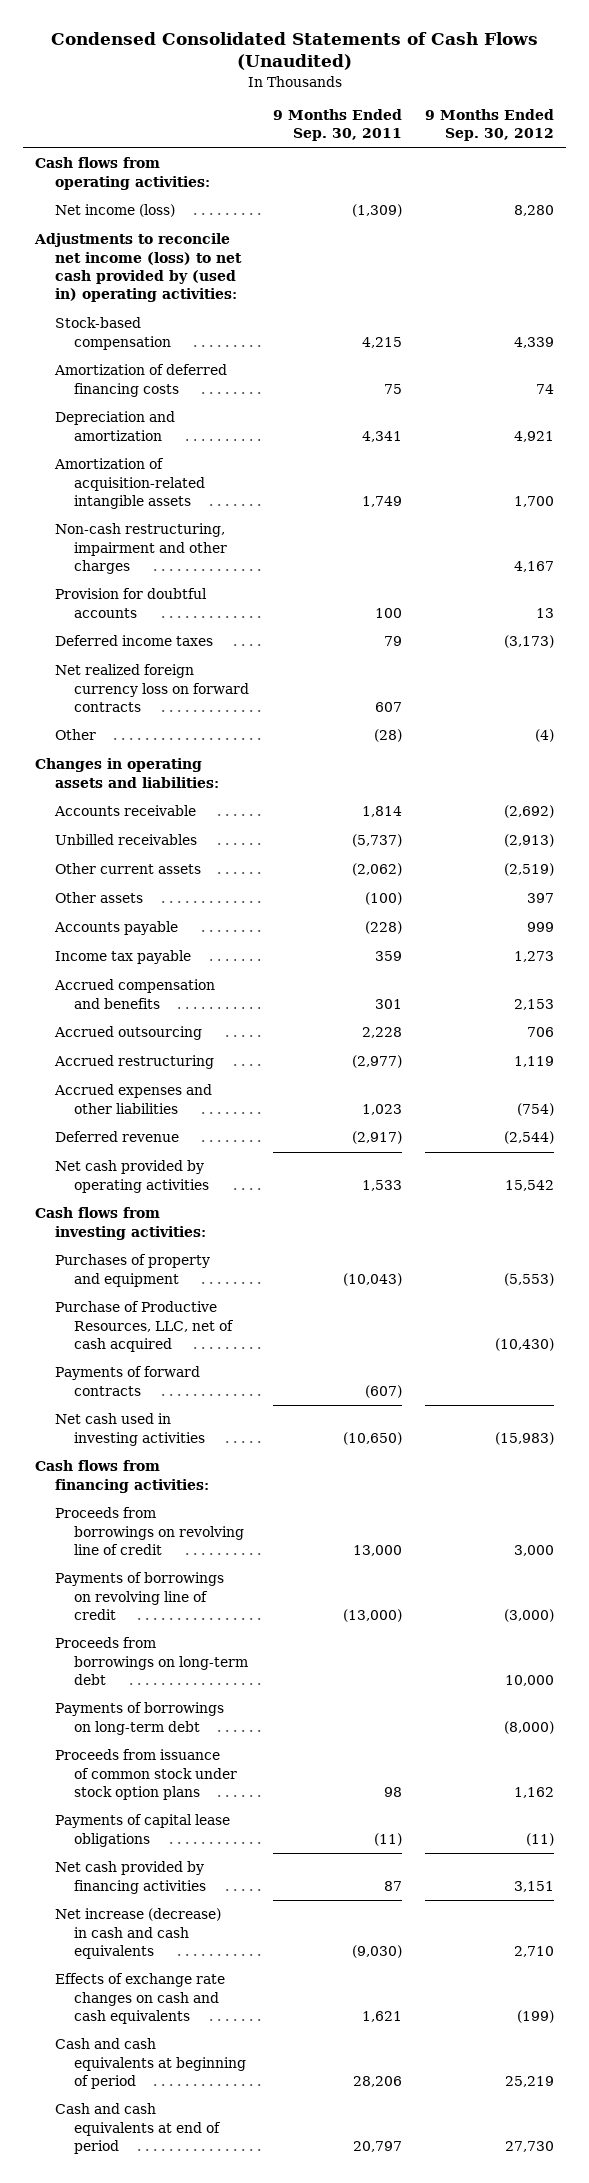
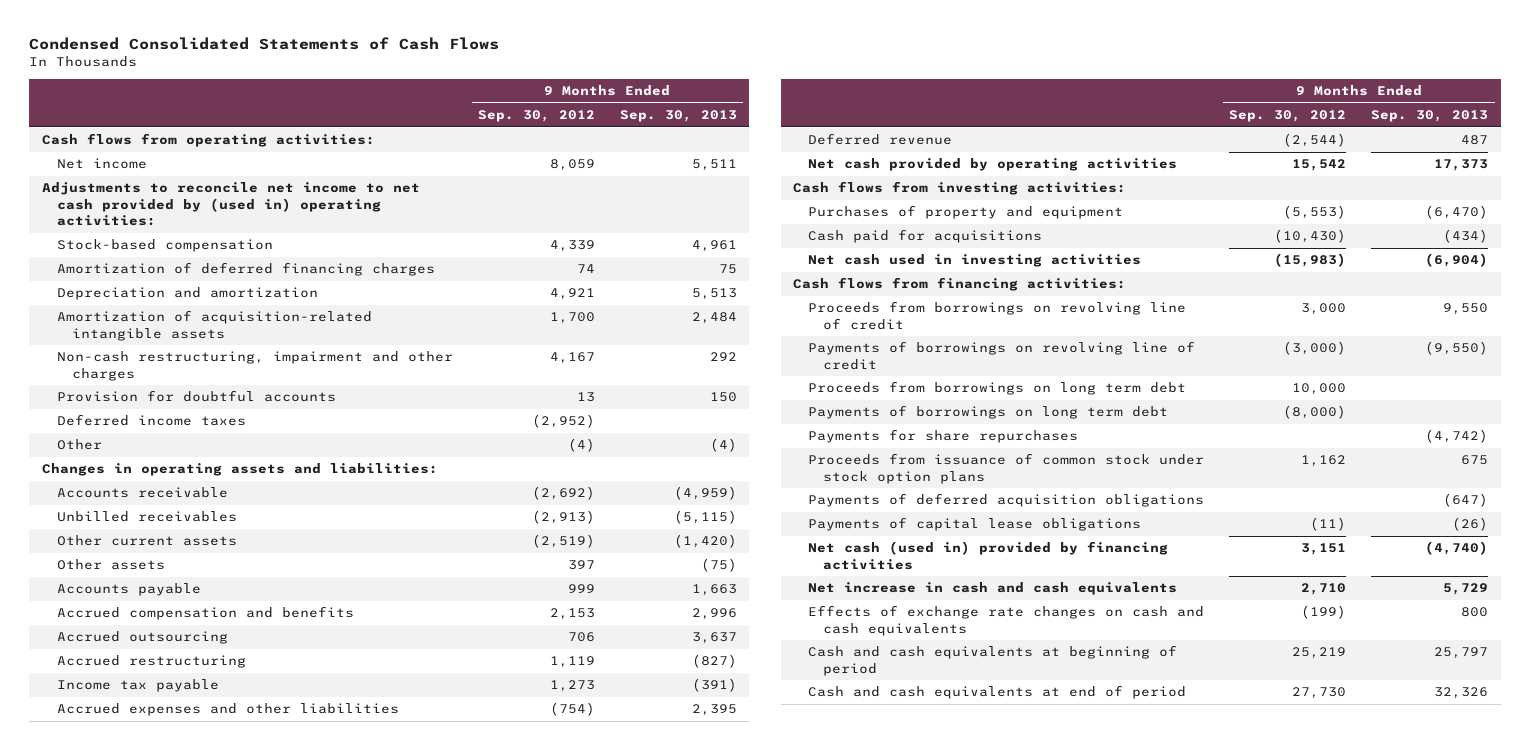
- Condensed Consolidated Statements of Cash Flows (Unaudited)
+ Condensed Consolidated Statements of Cash Flows
- | 9 Months Ended Sep. 30, 2011 | 9 Months Ended Sep. 30, 2012
+ | 9 Months Ended Sep. 30, 2012 | 9 Months Ended Sep. 30, 2013
- Net income (loss) | (1,309) | 8,280
- Adjustments to reconcile net income (loss) to net cash provided by (used in) operating activities:
+ Net income | 8,059 | 5,511
+ Adjustments to reconcile net income to net cash provided by (used in) operating activities:
- Amortization of deferred financing costs | 75 | 74
+ Amortization of deferred financing charges | 74 | 75
- Deferred income taxes | 79 | (3,173)
- Net realized foreign currency loss on forward contracts | 607 |
+ Deferred income taxes | (2,952) |
moved down: Income tax payable | 1,273 | (391)
- Purchase of Productive Resources, LLC, net of cash acquired | | (10,430)
- Payments of forward contracts | (607) |
+ Cash paid for acquisitions | (10,430) | (434)
- Proceeds from borrowings on long-term debt | | 10,000
- Payments of borrowings on long-term debt | | (8,000)
+ Proceeds from borrowings on long term debt | 10,000 |
+ Payments of borrowings on long term debt | (8,000) |
+ Payments for share repurchases | | (4,742)
+ Payments of deferred acquisition obligations | | (647)
- Net cash provided by financing activities | 87 | 3,151
- Net increase (decrease) in cash and cash equivalents | (9,030) | 2,710
+ Net cash (used in) provided by financing activities | 3,151 | (4,740)
+ Net increase in cash and cash equivalents | 2,710 | 5,729

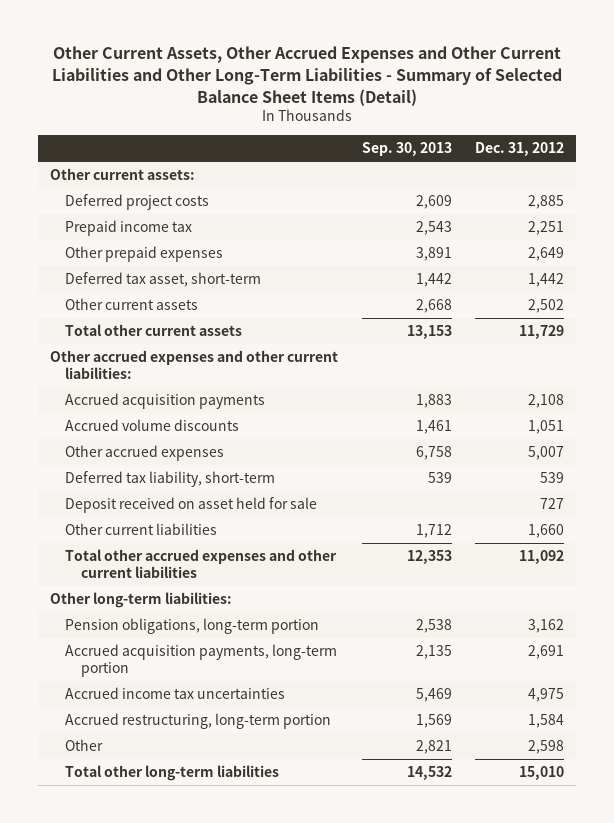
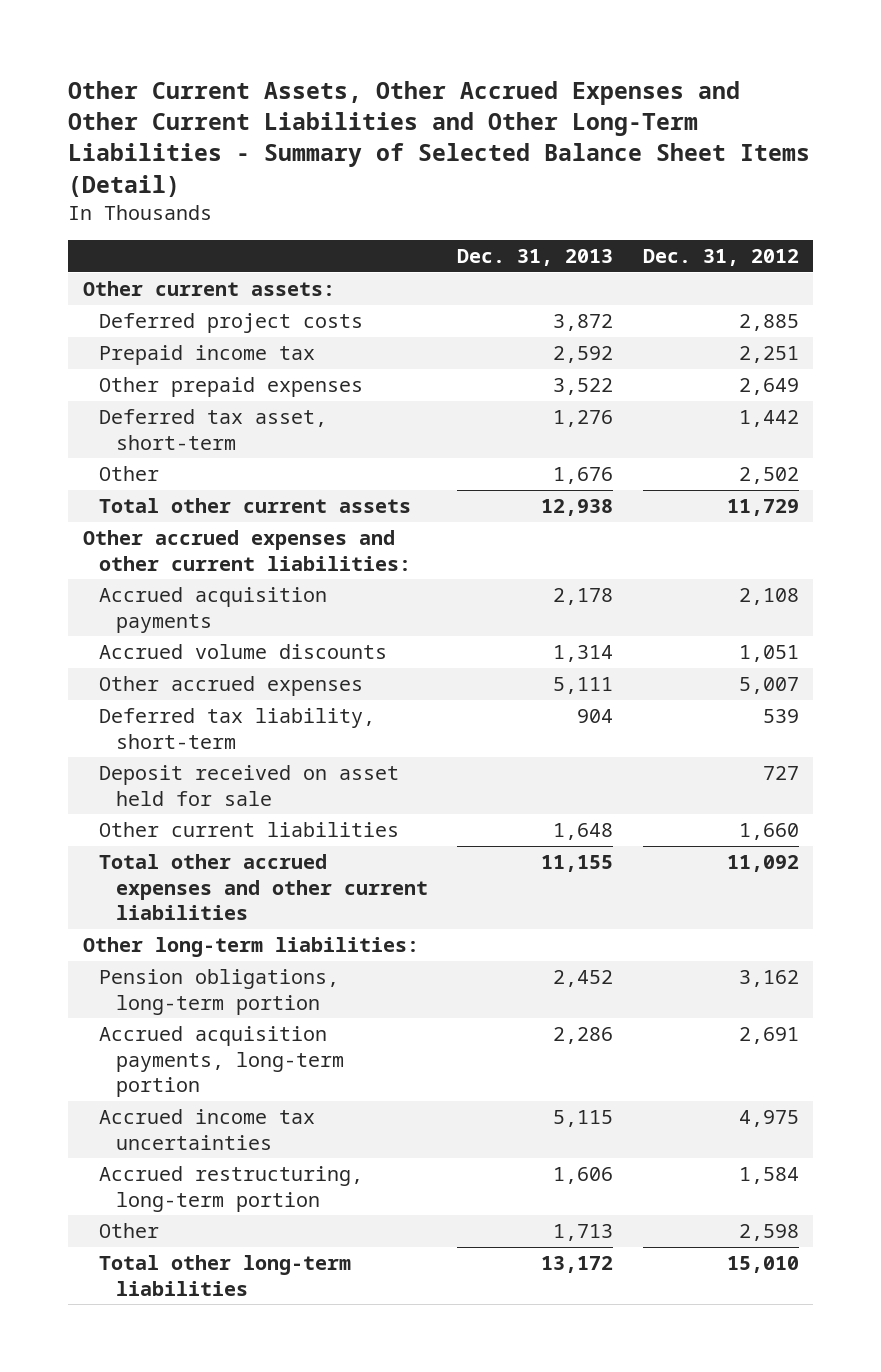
- | Sep. 30, 2013 | Dec. 31, 2012
+ | Dec. 31, 2013 | Dec. 31, 2012
- Other current assets | 2,668 | 2,502
+ Other | 1,676 | 2,502

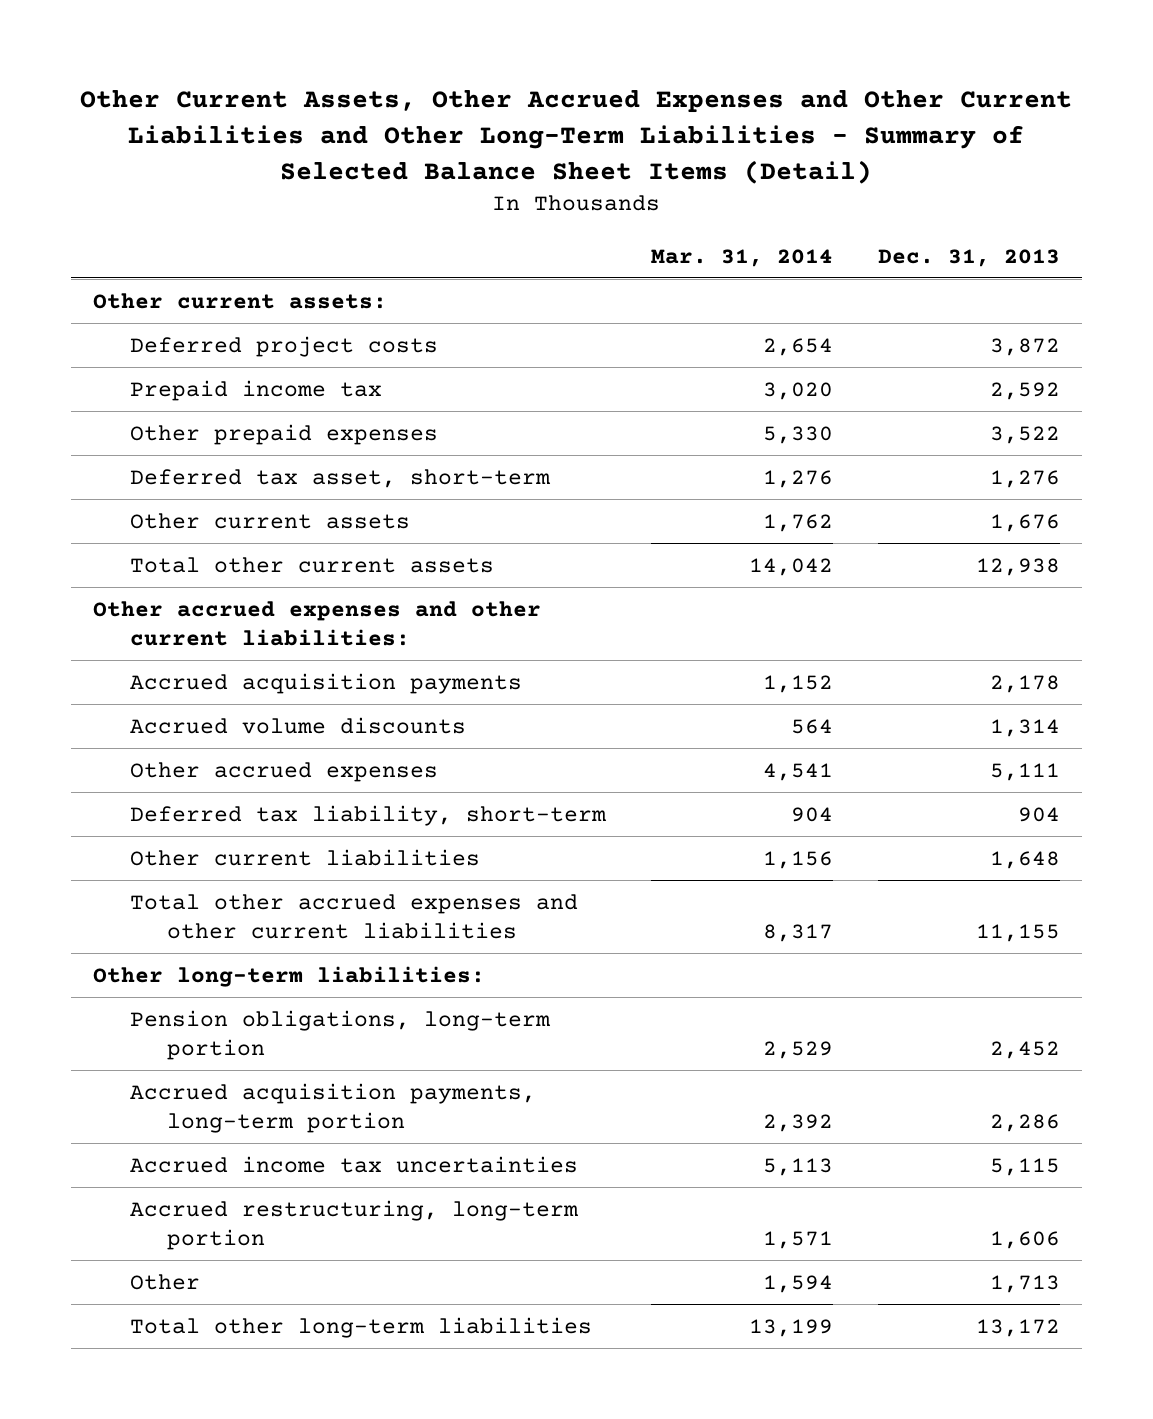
- | Dec. 31, 2013 | Dec. 31, 2012
+ | Mar. 31, 2014 | Dec. 31, 2013
- Other | 1,676 | 2,502
+ Other current assets | 1,762 | 1,676
- Deposit received on asset held for sale | | 727

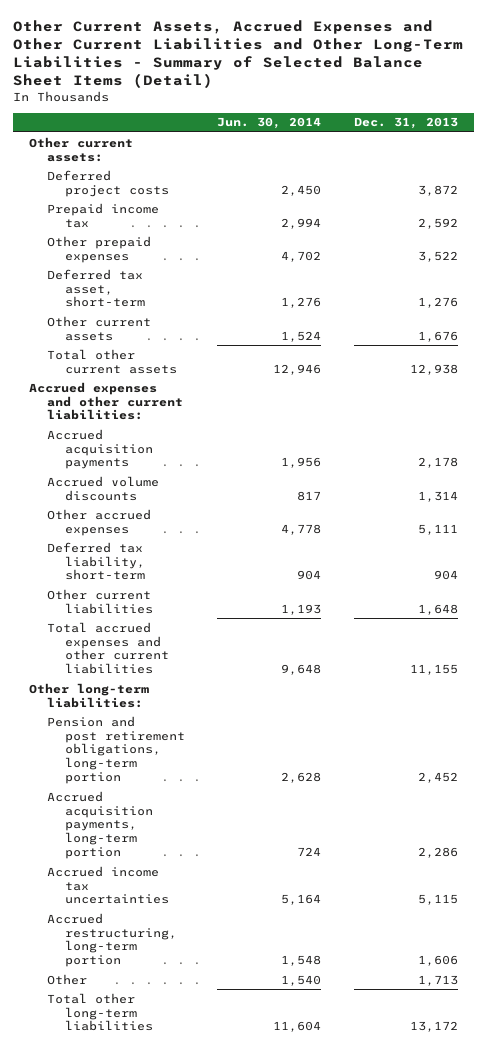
- Other Current Assets, Other Accrued Expenses and Other Current Liabilities and Other Long-Term Liabilities - Summary of Selected Balance Sheet Items (Detail)
+ Other Current Assets, Accrued Expenses and Other Current Liabilities and Other Long-Term Liabilities - Summary of Selected Balance Sheet Items (Detail)
- | Mar. 31, 2014 | Dec. 31, 2013
+ | Jun. 30, 2014 | Dec. 31, 2013
- Other accrued expenses and other current liabilities:
+ Accrued expenses and other current liabilities:
- Total other accrued expenses and other current liabilities | 8,317 | 11,155
+ Total accrued expenses and other current liabilities | 9,648 | 11,155
- Pension obligations, long-term portion | 2,529 | 2,452
+ Pension and post retirement obligations, long-term portion | 2,628 | 2,452

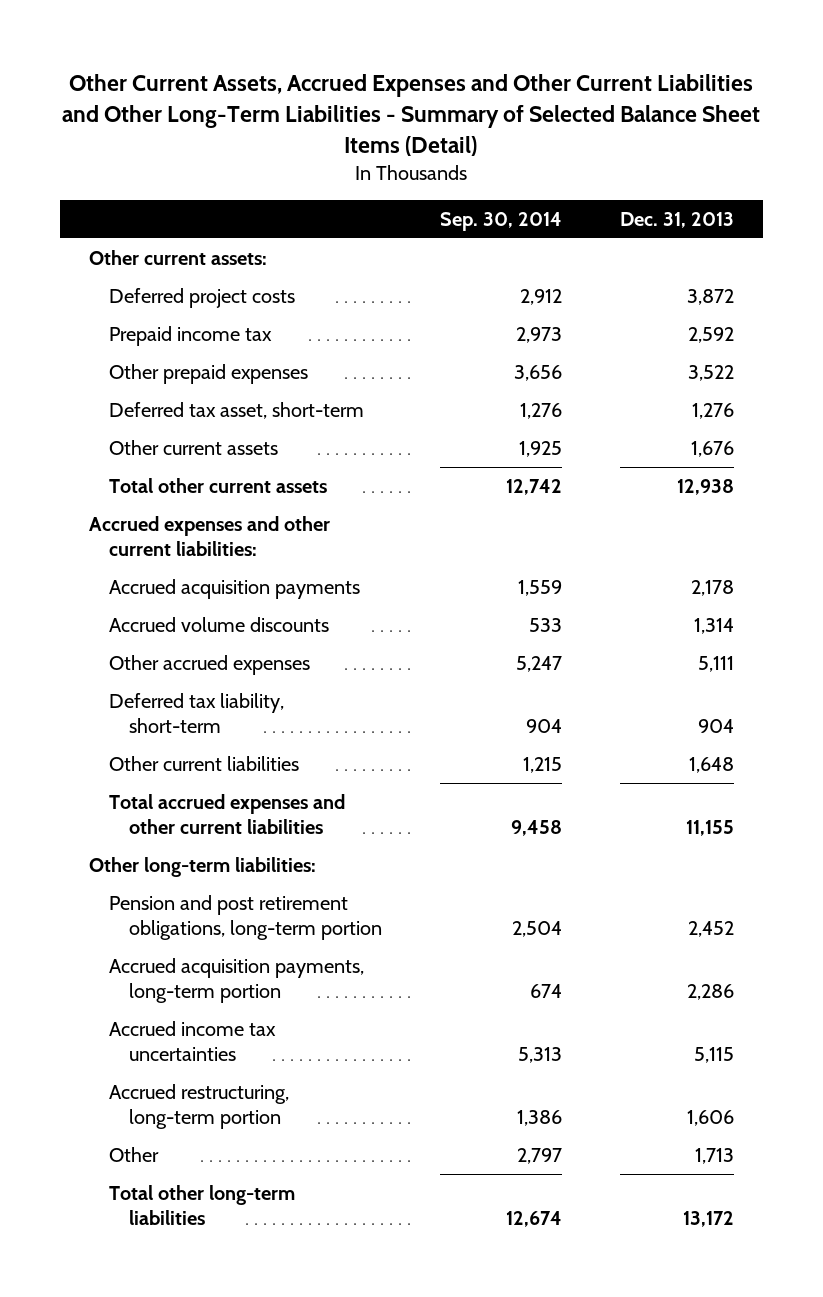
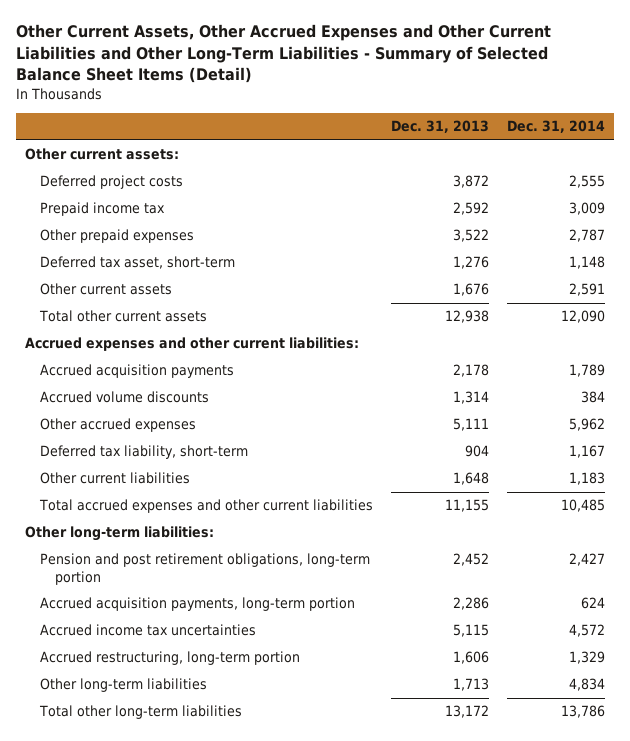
- Other Current Assets, Accrued Expenses and Other Current Liabilities and Other Long-Term Liabilities - Summary of Selected Balance Sheet Items (Detail)
+ Other Current Assets, Other Accrued Expenses and Other Current Liabilities and Other Long-Term Liabilities - Summary of Selected Balance Sheet Items (Detail)
- | Sep. 30, 2014 | Dec. 31, 2013
+ | Dec. 31, 2013 | Dec. 31, 2014
- Other | 2,797 | 1,713
+ Other long-term liabilities | 1,713 | 4,834

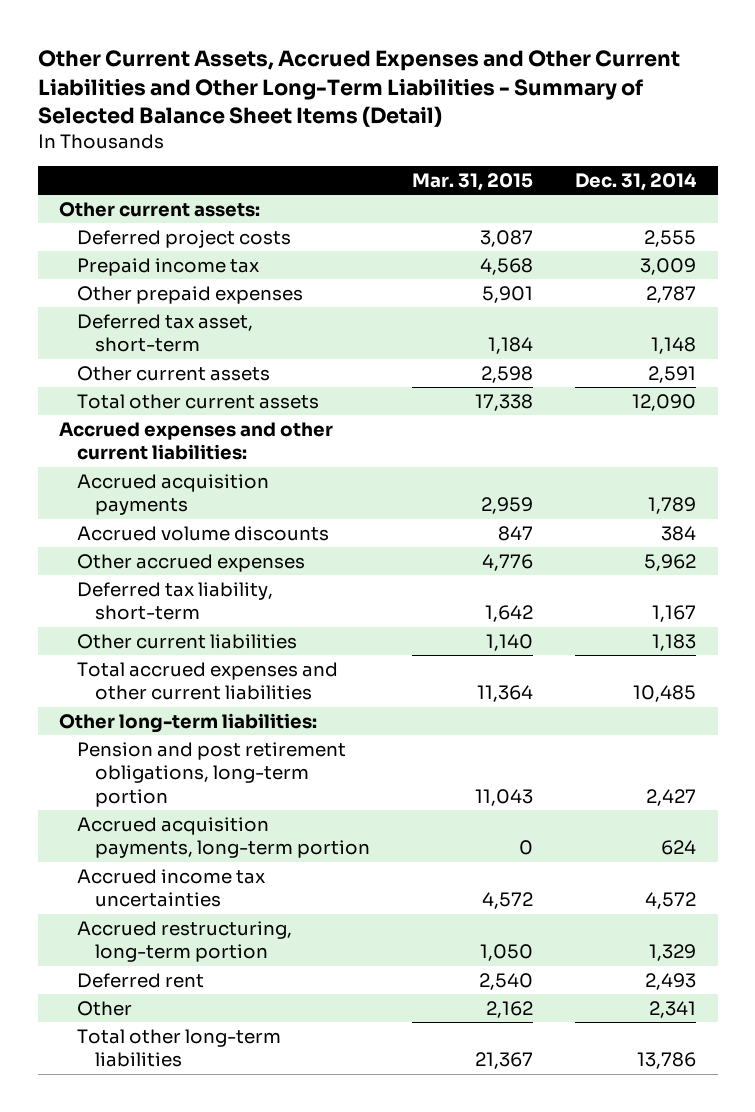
- Other Current Assets, Other Accrued Expenses and Other Current Liabilities and Other Long-Term Liabilities - Summary of Selected Balance Sheet Items (Detail)
+ Other Current Assets, Accrued Expenses and Other Current Liabilities and Other Long-Term Liabilities - Summary of Selected Balance Sheet Items (Detail)
- | Dec. 31, 2013 | Dec. 31, 2014
+ | Mar. 31, 2015 | Dec. 31, 2014
- Other long-term liabilities | 1,713 | 4,834
+ Deferred rent | 2,540 | 2,493
+ Other | 2,162 | 2,341

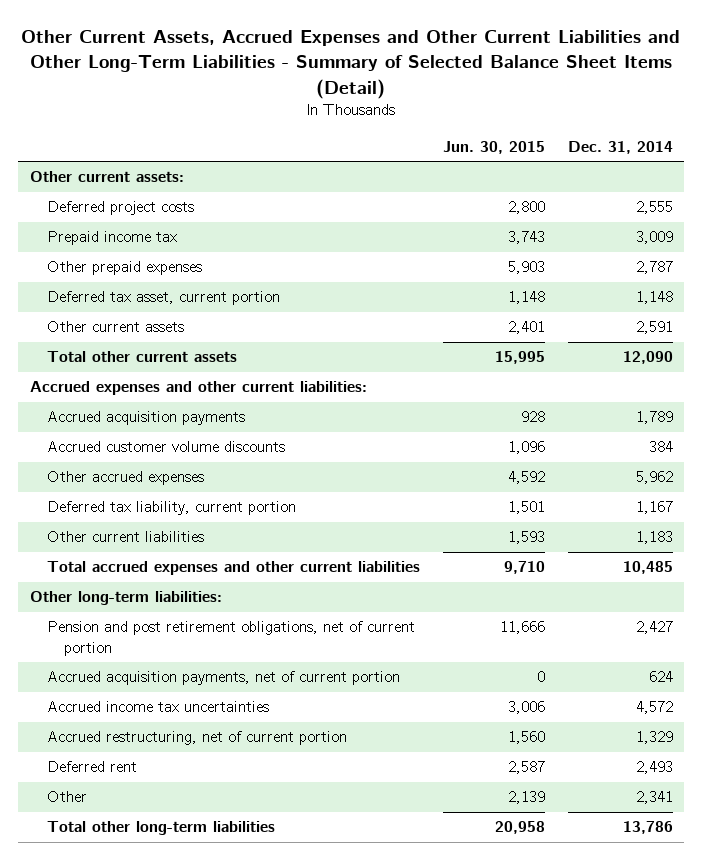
- | Mar. 31, 2015 | Dec. 31, 2014
+ | Jun. 30, 2015 | Dec. 31, 2014
- Deferred tax asset, short-term | 1,184 | 1,148
+ Deferred tax asset, current portion | 1,148 | 1,148
- Accrued volume discounts | 847 | 384
+ Accrued customer volume discounts | 1,096 | 384
- Deferred tax liability, short-term | 1,642 | 1,167
+ Deferred tax liability, current portion | 1,501 | 1,167
- Pension and post retirement obligations, long-term portion | 11,043 | 2,427
- Accrued acquisition payments, long-term portion | 0 | 624
+ Pension and post retirement obligations, net of current portion | 11,666 | 2,427
+ Accrued acquisition payments, net of current portion | 0 | 624
- Accrued restructuring, long-term portion | 1,050 | 1,329
+ Accrued restructuring, net of current portion | 1,560 | 1,329

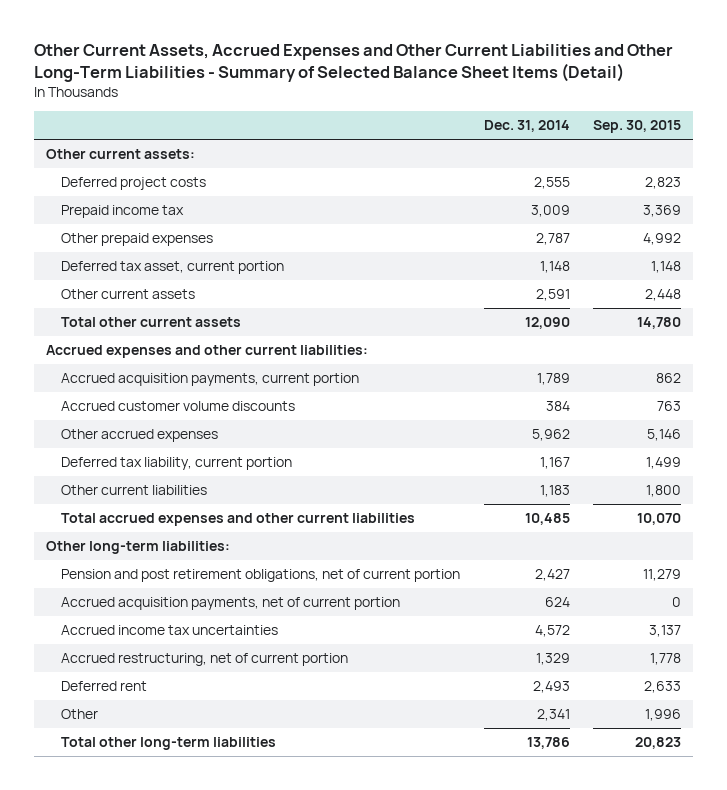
- | Jun. 30, 2015 | Dec. 31, 2014
+ | Dec. 31, 2014 | Sep. 30, 2015
- Accrued acquisition payments | 928 | 1,789
+ Accrued acquisition payments, current portion | 1,789 | 862

